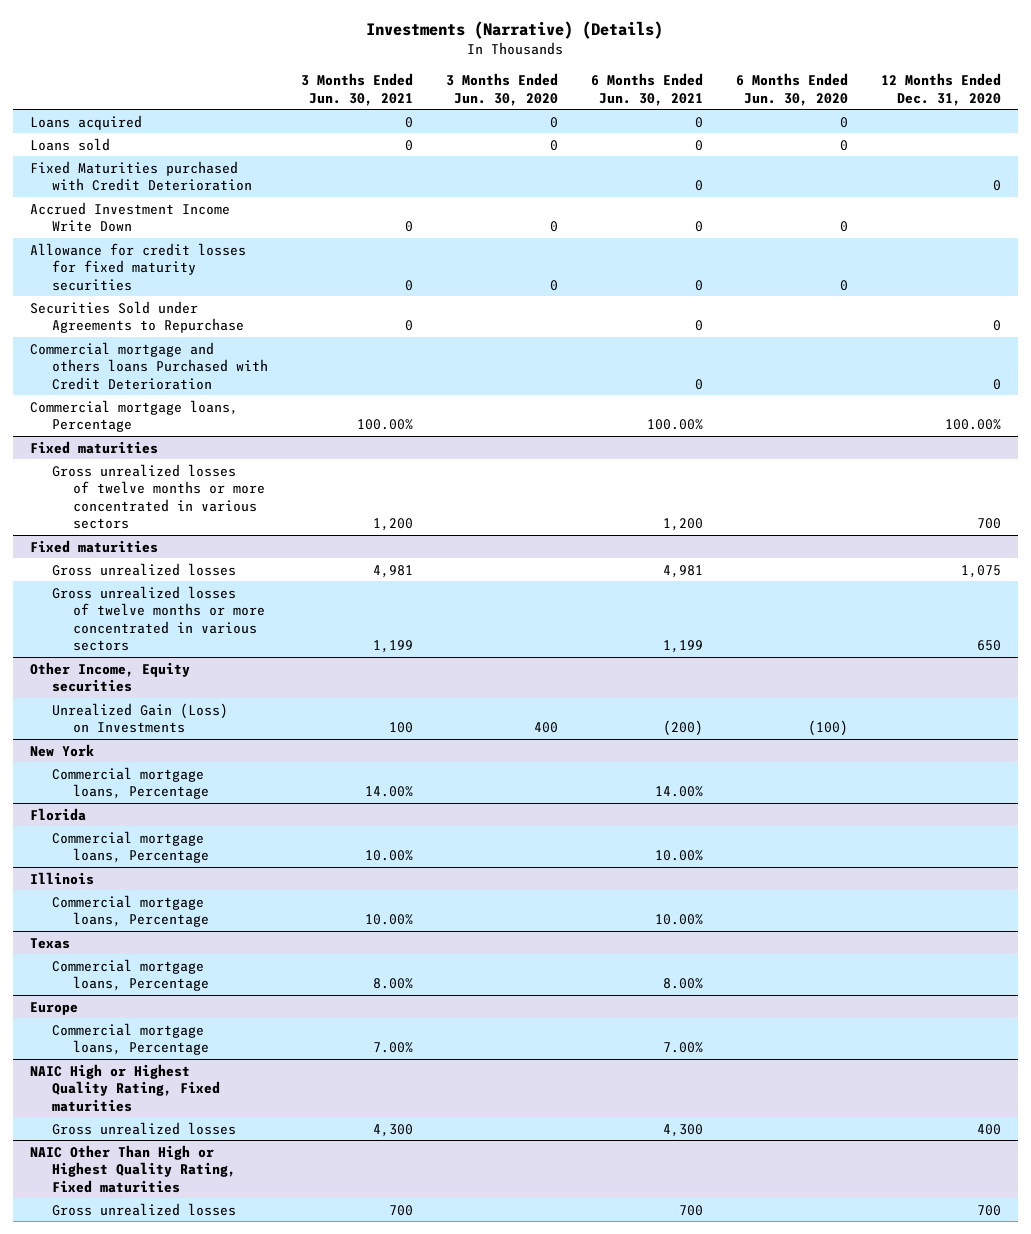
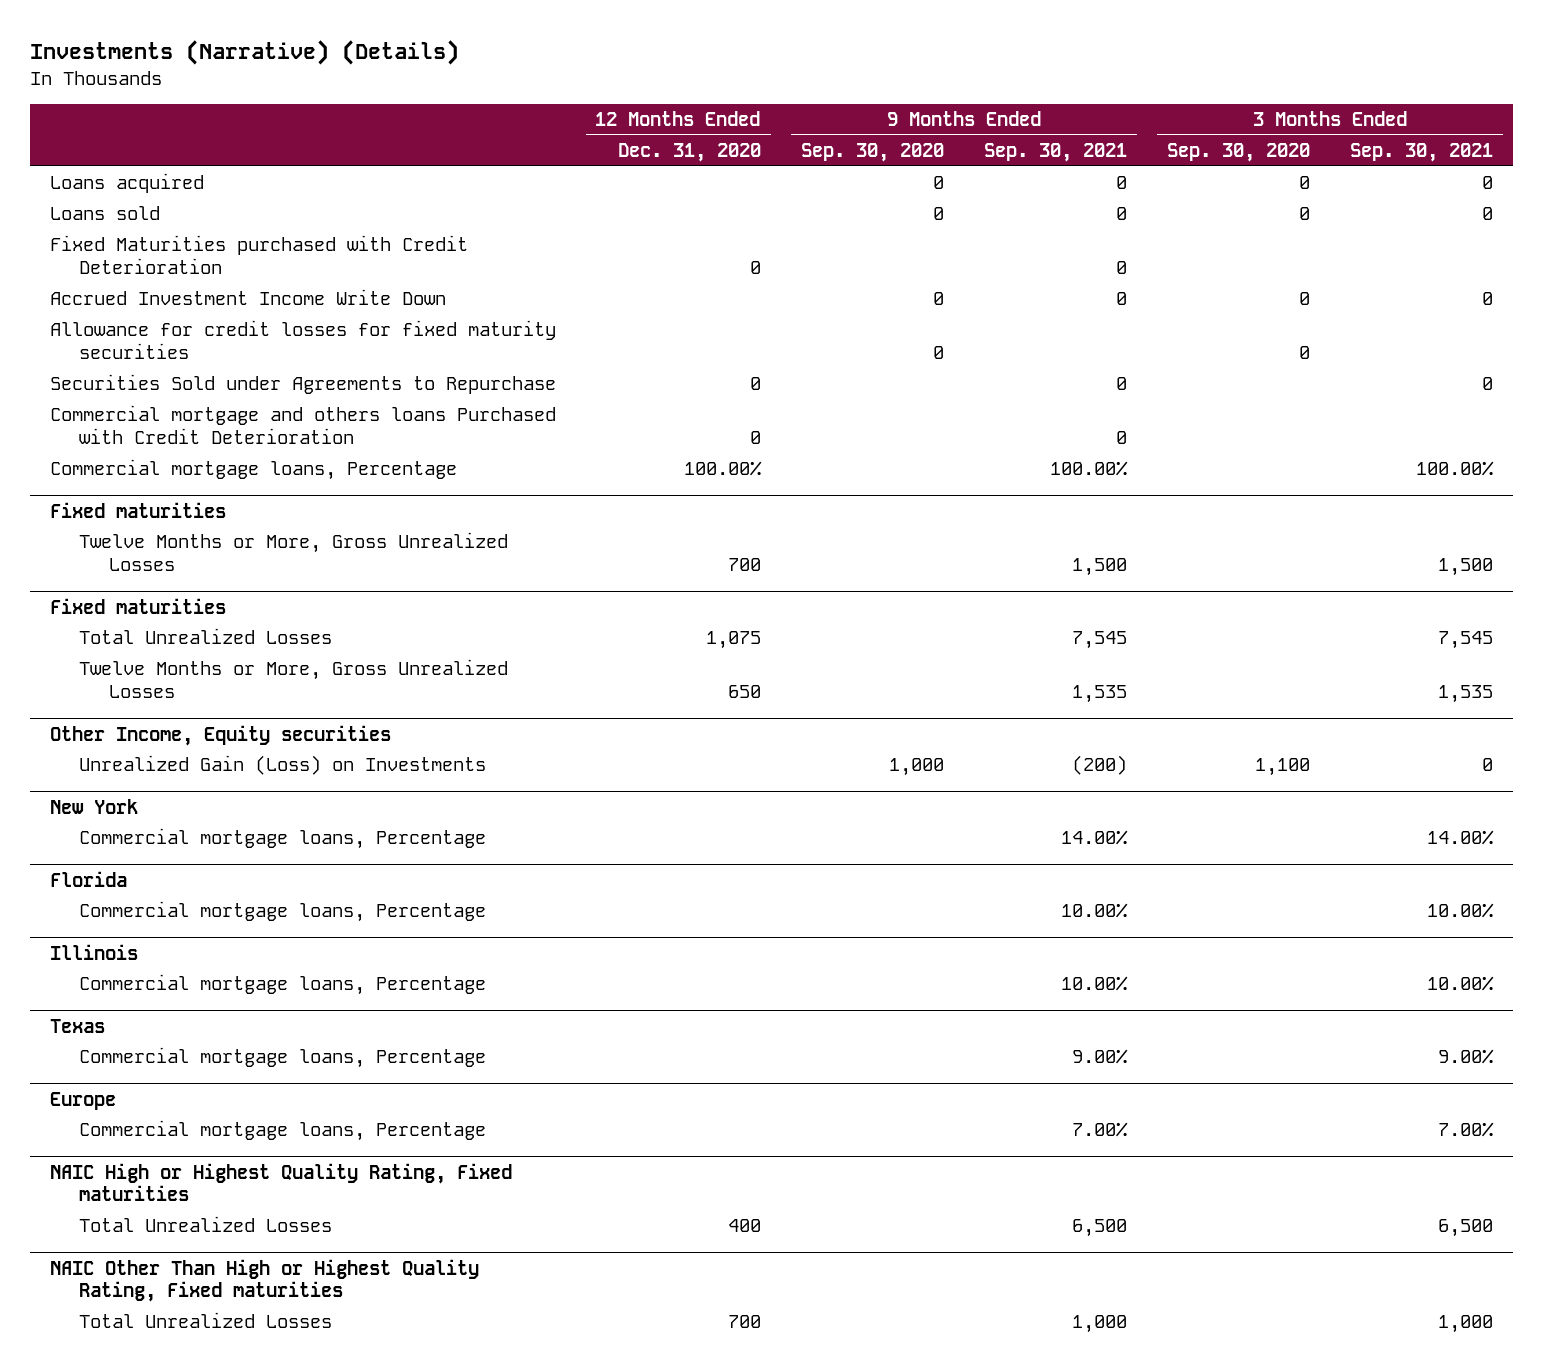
- | 3 Months Ended Jun. 30, 2021 | 3 Months Ended Jun. 30, 2020 | 6 Months Ended Jun. 30, 2021 | 6 Months Ended Jun. 30, 2020 | 12 Months Ended Dec. 31, 2020
+ | 12 Months Ended Dec. 31, 2020 | 9 Months Ended Sep. 30, 2020 | 9 Months Ended Sep. 30, 2021 | 3 Months Ended Sep. 30, 2020 | 3 Months Ended Sep. 30, 2021
@ Fixed maturities
- Gross unrealized losses of twelve months or more concentrated in various sectors | 1,200 | | 1,200 | | 700
+ Twelve Months or More, Gross Unrealized Losses | 700 | | 1,500 | | 1,500
- Gross unrealized losses | 4,981 | | 4,981 | | 1,075
- Gross unrealized losses of twelve months or more concentrated in various sectors | 1,199 | | 1,199 | | 650
+ Total Unrealized Losses | 1,075 | | 7,545 | | 7,545
+ Twelve Months or More, Gross Unrealized Losses | 650 | | 1,535 | | 1,535
@ NAIC High or Highest Quality Rating, Fixed maturities
- Gross unrealized losses | 4,300 | | 4,300 | | 400
+ Total Unrealized Losses | 400 | | 6,500 | | 6,500
@ NAIC Other Than High or Highest Quality Rating, Fixed maturities
- Gross unrealized losses | 700 | | 700 | | 700
+ Total Unrealized Losses | 700 | | 1,000 | | 1,000

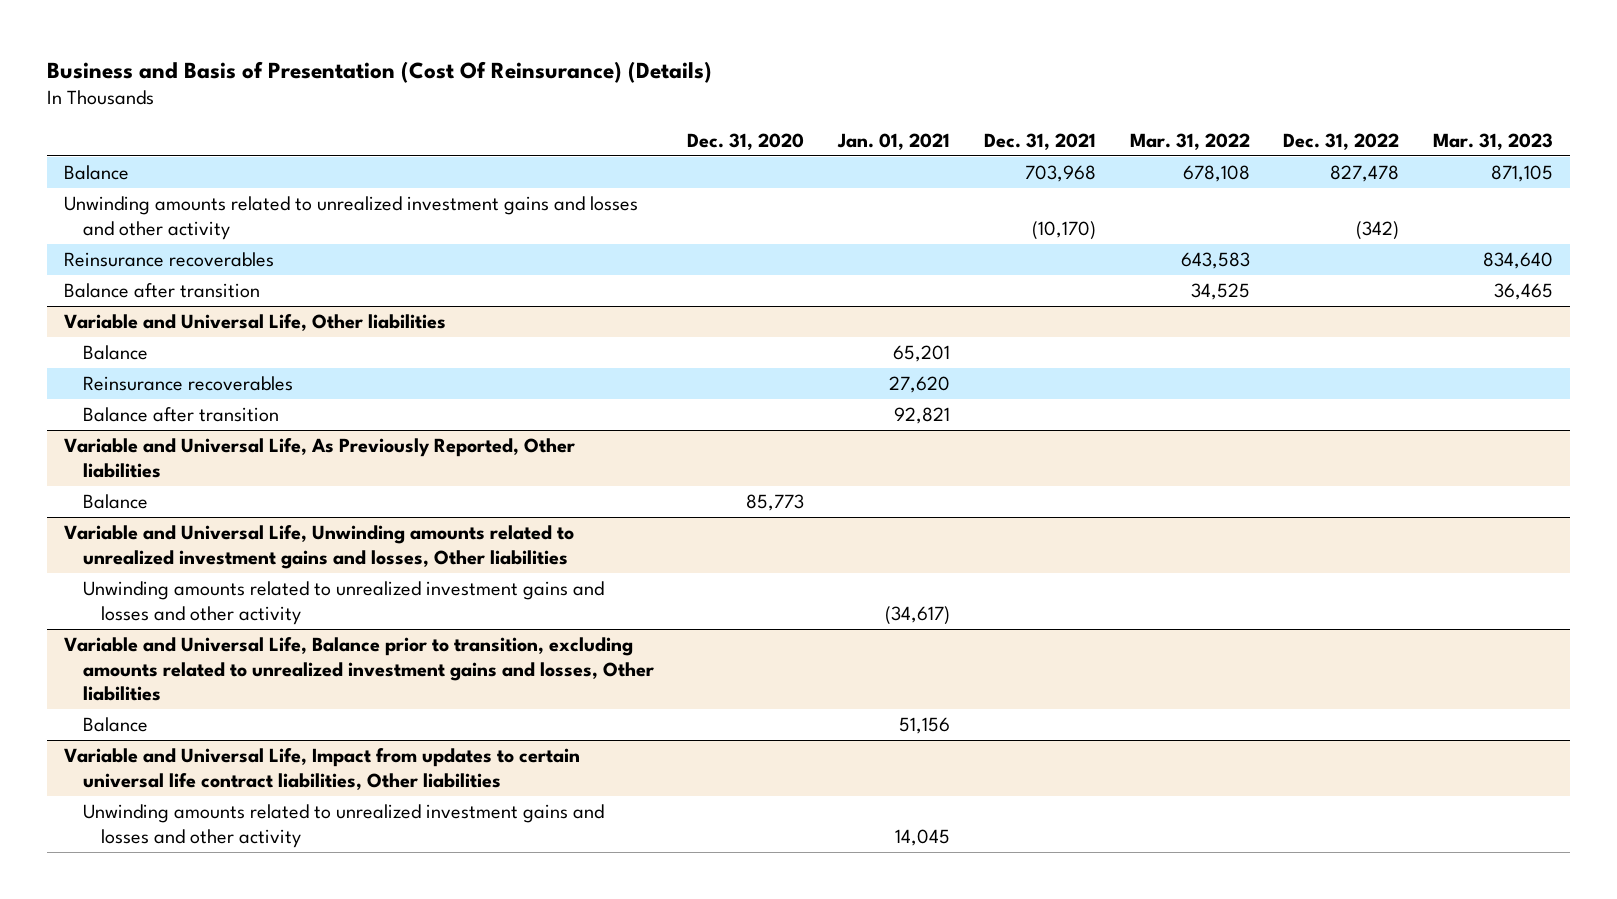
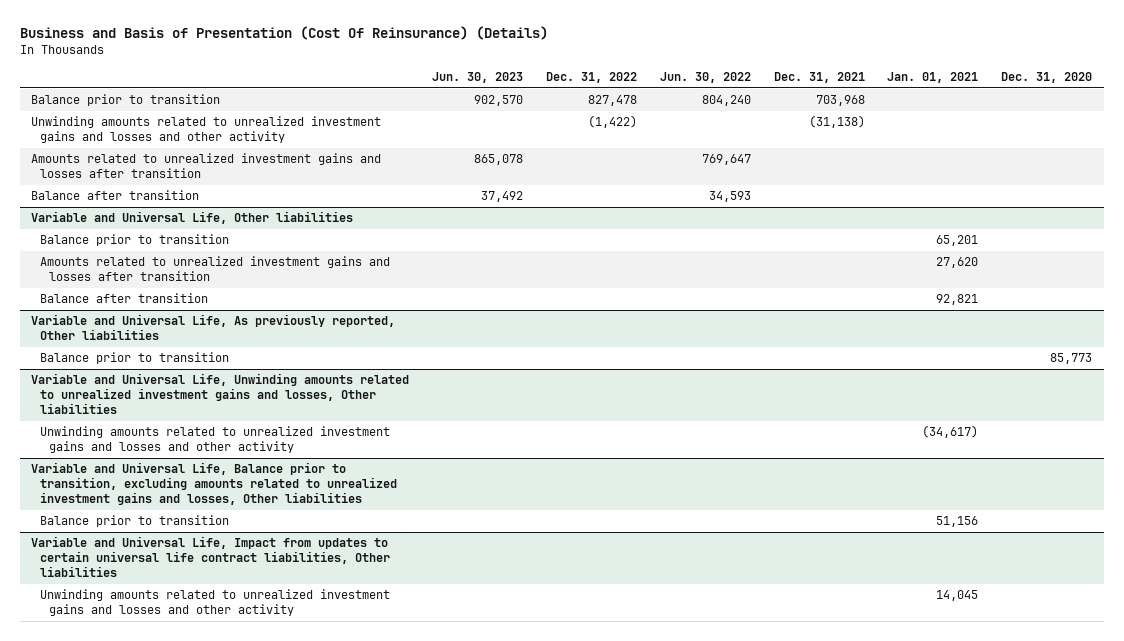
- | Dec. 31, 2020 | Jan. 01, 2021 | Dec. 31, 2021 | Mar. 31, 2022 | Dec. 31, 2022 | Mar. 31, 2023
+ | Jun. 30, 2023 | Dec. 31, 2022 | Jun. 30, 2022 | Dec. 31, 2021 | Jan. 01, 2021 | Dec. 31, 2020
- Balance | | | 703,968 | 678,108 | 827,478 | 871,105
- Unwinding amounts related to unrealized investment gains and losses and other activity | | | (10,170) | | (342) |
- Reinsurance recoverables | | | | 643,583 | | 834,640
+ Balance prior to transition | 902,570 | 827,478 | 804,240 | 703,968 | |
+ Unwinding amounts related to unrealized investment gains and losses and other activity | | (1,422) | | (31,138) | |
+ Amounts related to unrealized investment gains and losses after transition | 865,078 | | 769,647 | | |
@ Variable and Universal Life, Other liabilities
- Balance | | 65,201 | | | |
- Reinsurance recoverables | | 27,620 | | | |
+ Balance prior to transition | | | | | 65,201 |
+ Amounts related to unrealized investment gains and losses after transition | | | | | 27,620 |
- Variable and Universal Life, As Previously Reported, Other liabilities
- Balance | 85,773 | | | | |
+ Variable and Universal Life, As previously reported, Other liabilities
+ Balance prior to transition | | | | | | 85,773
@ Variable and Universal Life, Balance prior to transition, excluding amounts related to unrealized investment gains and losses, Other liabilities
- Balance | | 51,156 | | | |
+ Balance prior to transition | | | | | 51,156 |

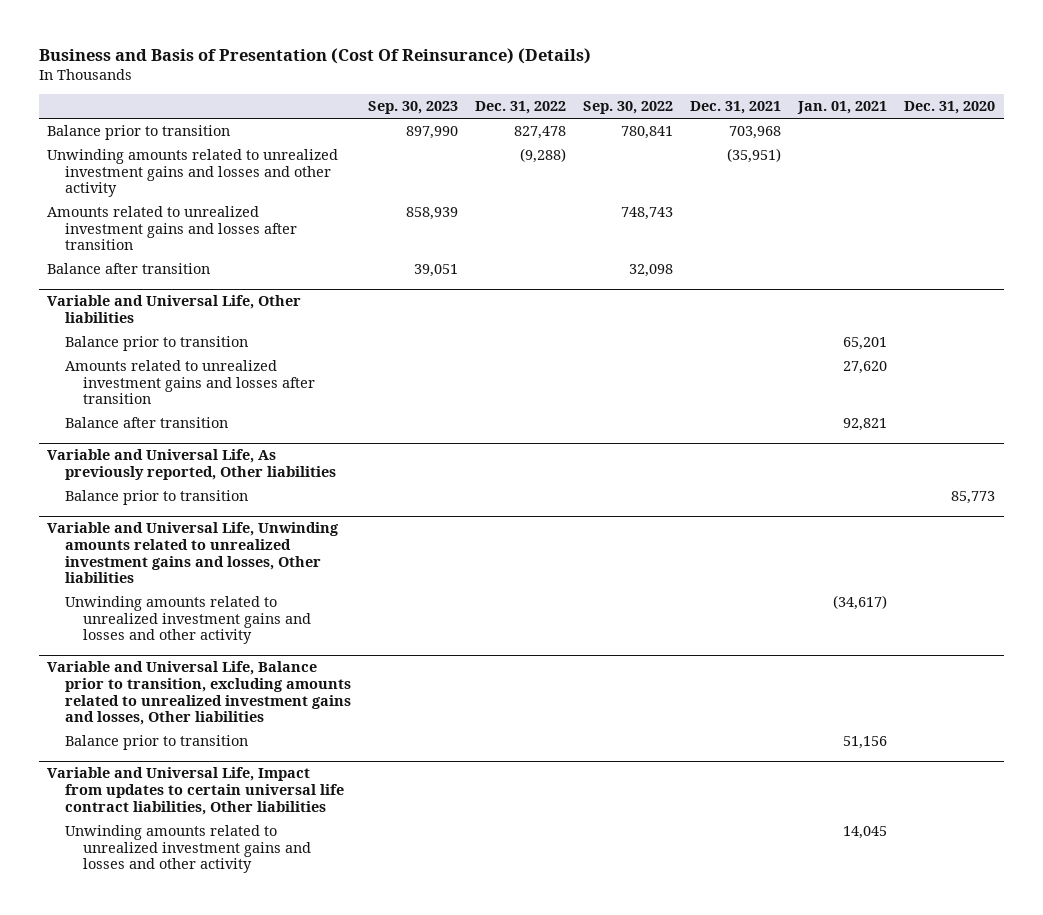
- | Jun. 30, 2023 | Dec. 31, 2022 | Jun. 30, 2022 | Dec. 31, 2021 | Jan. 01, 2021 | Dec. 31, 2020
+ | Sep. 30, 2023 | Dec. 31, 2022 | Sep. 30, 2022 | Dec. 31, 2021 | Jan. 01, 2021 | Dec. 31, 2020
- Unwinding amounts related to unrealized investment gains and losses and other activity | | (1,422) | | (31,138) | |
+ Unwinding amounts related to unrealized investment gains and losses and other activity | | (9,288) | | (35,951) | |

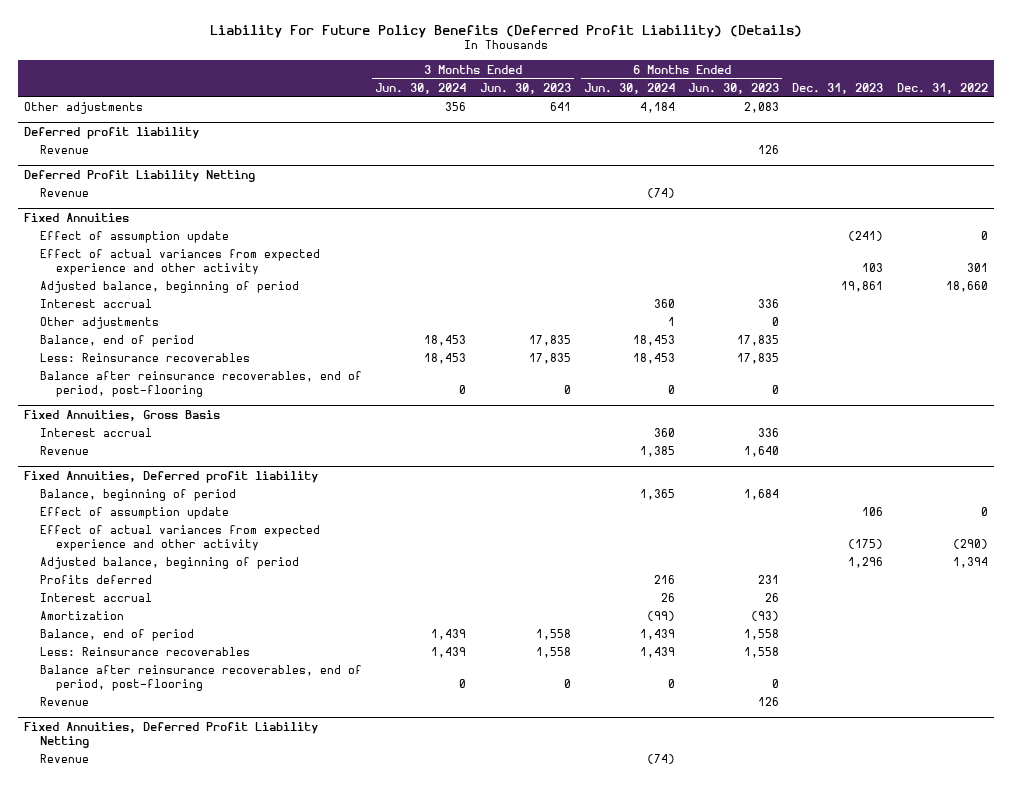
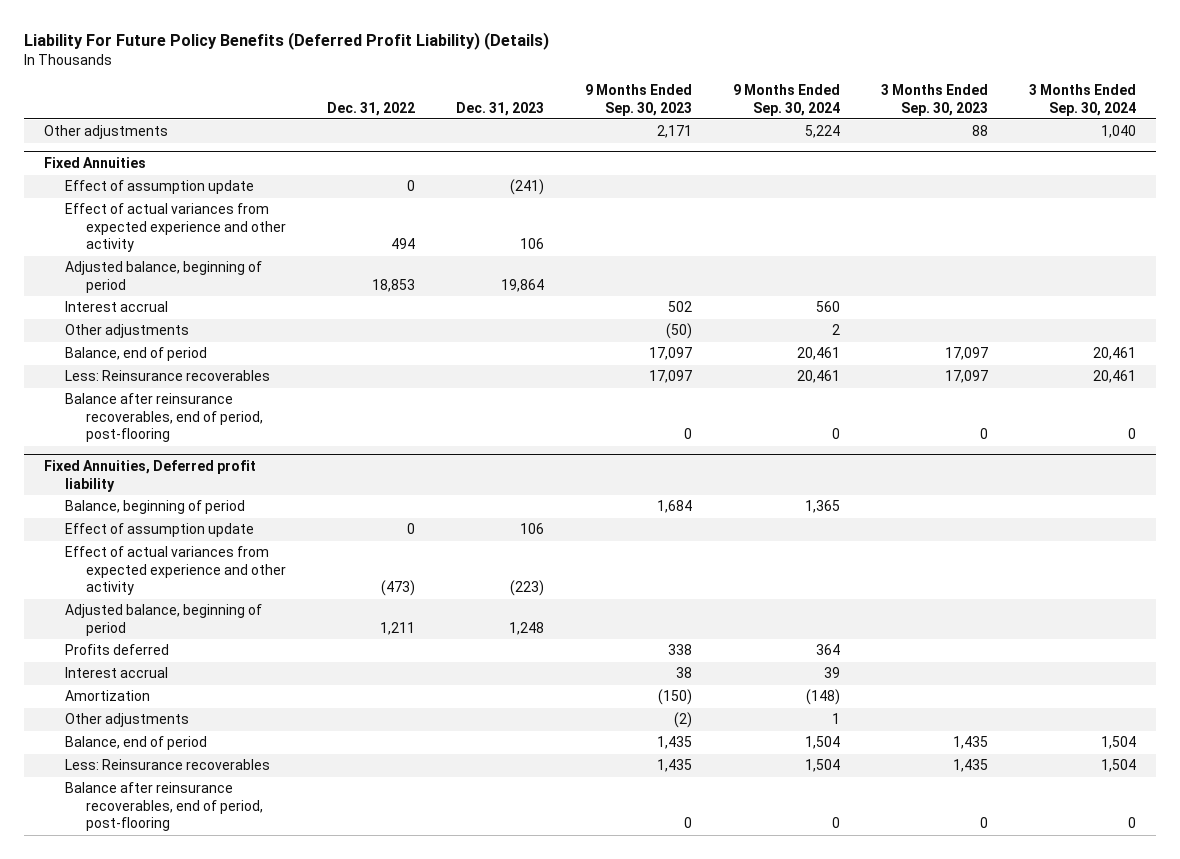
- | 3 Months Ended Jun. 30, 2024 | 3 Months Ended Jun. 30, 2023 | 6 Months Ended Jun. 30, 2024 | 6 Months Ended Jun. 30, 2023 | Dec. 31, 2023 | Dec. 31, 2022
+ | Dec. 31, 2022 | Dec. 31, 2023 | 9 Months Ended Sep. 30, 2023 | 9 Months Ended Sep. 30, 2024 | 3 Months Ended Sep. 30, 2023 | 3 Months Ended Sep. 30, 2024
- Deferred profit liability
- Revenue | | | | 126 | |
- Deferred Profit Liability Netting
- Revenue | | | (74) | | |
@ Fixed Annuities
- Effect of actual variances from expected experience and other activity | | | | | 103 | 301
- Adjusted balance, beginning of period | | | | | 19,861 | 18,660
+ Effect of actual variances from expected experience and other activity | 494 | 106 | | | |
+ Adjusted balance, beginning of period | 18,853 | 19,864 | | | |
- Fixed Annuities, Gross Basis
- Interest accrual | | | 360 | 336 | |
- Revenue | | | 1,385 | 1,640 | |
@ Fixed Annuities, Deferred profit liability
- Effect of actual variances from expected experience and other activity | | | | | (175) | (290)
- Adjusted balance, beginning of period | | | | | 1,296 | 1,394
+ Effect of actual variances from expected experience and other activity | (473) | (223) | | | |
+ Adjusted balance, beginning of period | 1,211 | 1,248 | | | |
+ Other adjustments | | | (2) | 1 | |
- Revenue | | | | 126 | |
- Fixed Annuities, Deferred Profit Liability Netting
- Revenue | | | (74) | | |

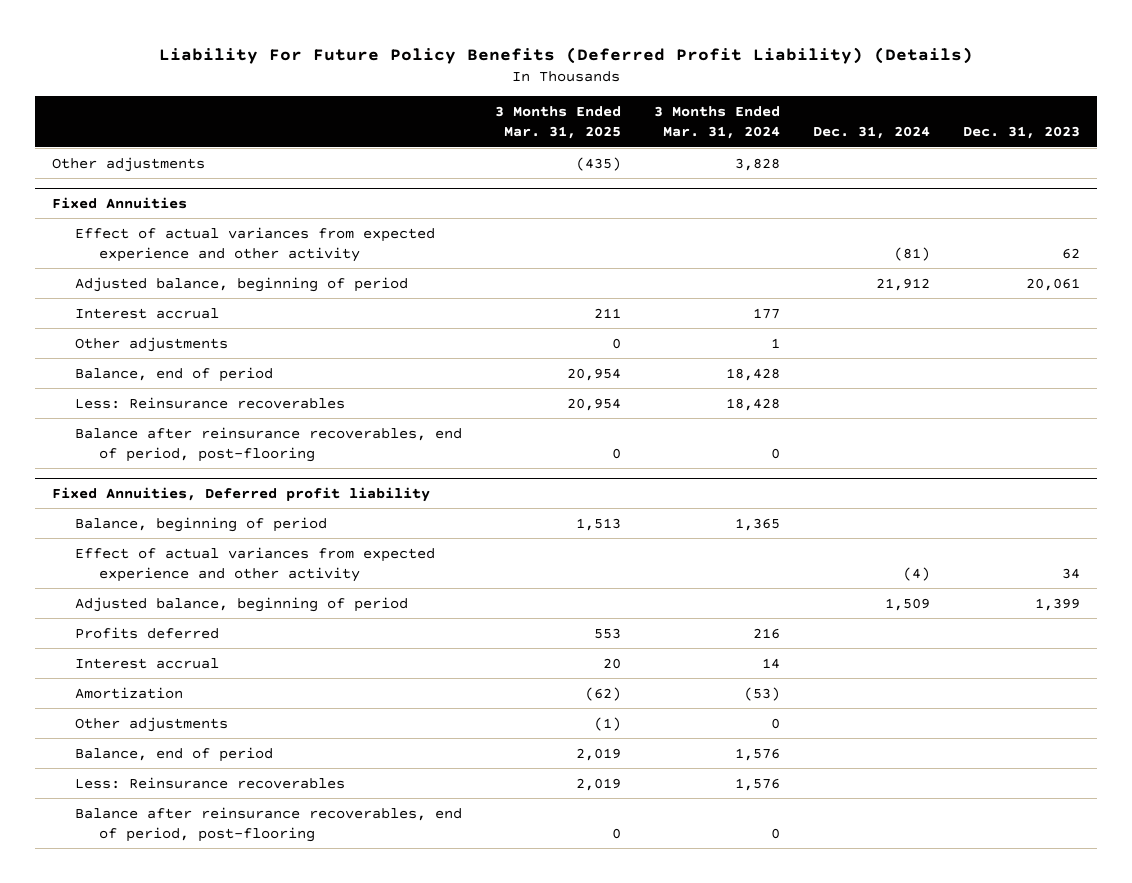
- | Dec. 31, 2022 | Dec. 31, 2023 | 9 Months Ended Sep. 30, 2023 | 9 Months Ended Sep. 30, 2024 | 3 Months Ended Sep. 30, 2023 | 3 Months Ended Sep. 30, 2024
+ | 3 Months Ended Mar. 31, 2025 | 3 Months Ended Mar. 31, 2024 | Dec. 31, 2024 | Dec. 31, 2023
@ Fixed Annuities
- Effect of assumption update | 0 | (241) | | | |
- Effect of actual variances from expected experience and other activity | 494 | 106 | | | |
- Adjusted balance, beginning of period | 18,853 | 19,864 | | | |
+ Effect of actual variances from expected experience and other activity | | | (81) | 62
+ Adjusted balance, beginning of period | | | 21,912 | 20,061
@ Fixed Annuities, Deferred profit liability
- Effect of assumption update | 0 | 106 | | | |
- Effect of actual variances from expected experience and other activity | (473) | (223) | | | |
- Adjusted balance, beginning of period | 1,211 | 1,248 | | | |
+ Effect of actual variances from expected experience and other activity | | | (4) | 34
+ Adjusted balance, beginning of period | | | 1,509 | 1,399

